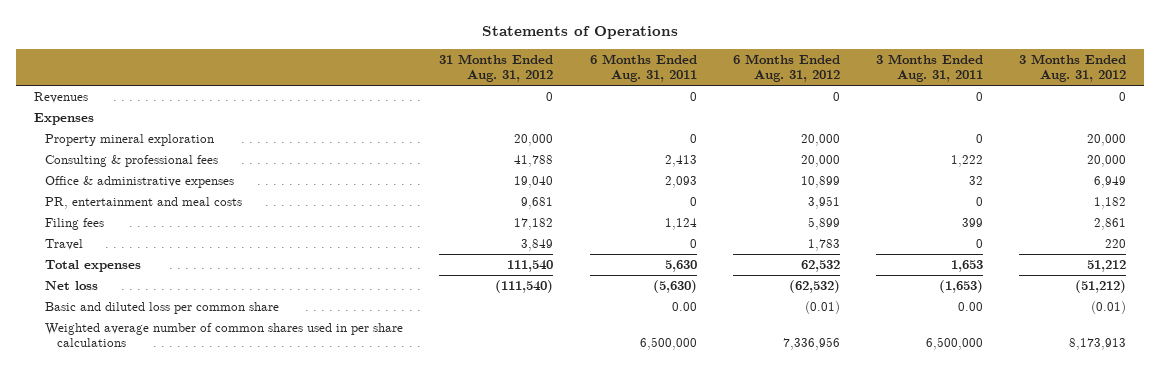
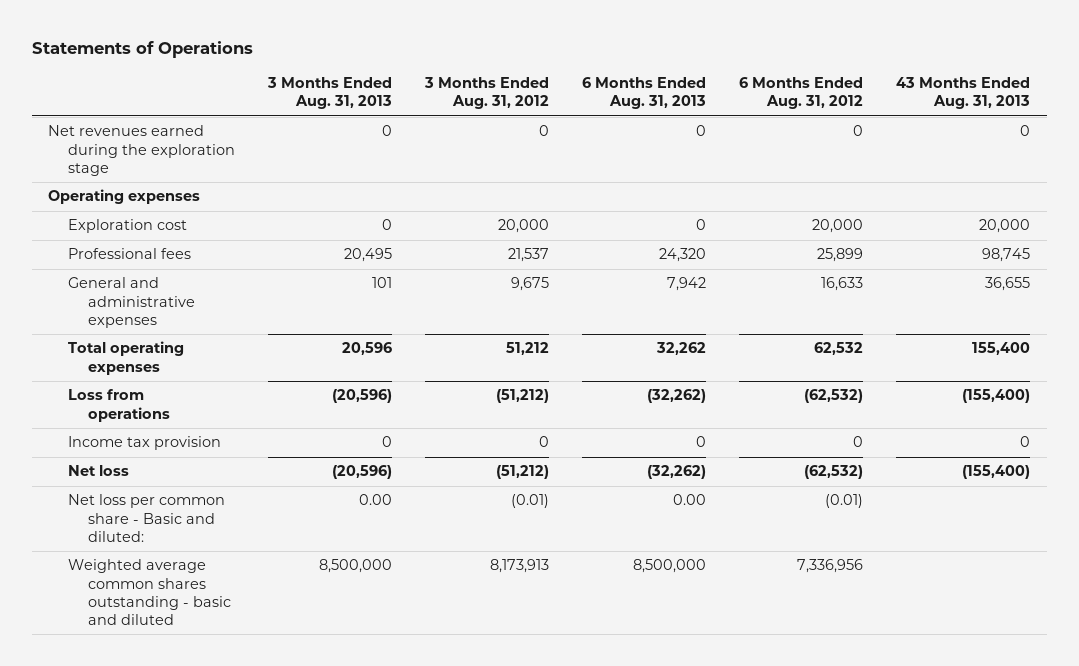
- | 31 Months Ended Aug. 31, 2012 | 6 Months Ended Aug. 31, 2011 | 6 Months Ended Aug. 31, 2012 | 3 Months Ended Aug. 31, 2011 | 3 Months Ended Aug. 31, 2012
+ | 3 Months Ended Aug. 31, 2013 | 3 Months Ended Aug. 31, 2012 | 6 Months Ended Aug. 31, 2013 | 6 Months Ended Aug. 31, 2012 | 43 Months Ended Aug. 31, 2013
- Revenues | 0 | 0 | 0 | 0 | 0
- Expenses
- Property mineral exploration | 20,000 | 0 | 20,000 | 0 | 20,000
- Consulting & professional fees | 41,788 | 2,413 | 20,000 | 1,222 | 20,000
- Office & administrative expenses | 19,040 | 2,093 | 10,899 | 32 | 6,949
- PR, entertainment and meal costs | 9,681 | 0 | 3,951 | 0 | 1,182
- Filing fees | 17,182 | 1,124 | 5,899 | 399 | 2,861
- Travel | 3,849 | 0 | 1,783 | 0 | 220
- Total expenses | 111,540 | 5,630 | 62,532 | 1,653 | 51,212
+ Net revenues earned during the exploration stage | 0 | 0 | 0 | 0 | 0
+ Operating expenses
+ Exploration cost | 0 | 20,000 | 0 | 20,000 | 20,000
+ Professional fees | 20,495 | 21,537 | 24,320 | 25,899 | 98,745
+ General and administrative expenses | 101 | 9,675 | 7,942 | 16,633 | 36,655
+ Total operating expenses | 20,596 | 51,212 | 32,262 | 62,532 | 155,400
+ Loss from operations | (20,596) | (51,212) | (32,262) | (62,532) | (155,400)
+ Income tax provision | 0 | 0 | 0 | 0 | 0
- Basic and diluted loss per common share | | 0.00 | (0.01) | 0.00 | (0.01)
- Weighted average number of common shares used in per share calculations | | 6,500,000 | 7,336,956 | 6,500,000 | 8,173,913
+ Net loss per common share - Basic and diluted: | 0.00 | (0.01) | 0.00 | (0.01) |
+ Weighted average common shares outstanding - basic and diluted | 8,500,000 | 8,173,913 | 8,500,000 | 7,336,956 |

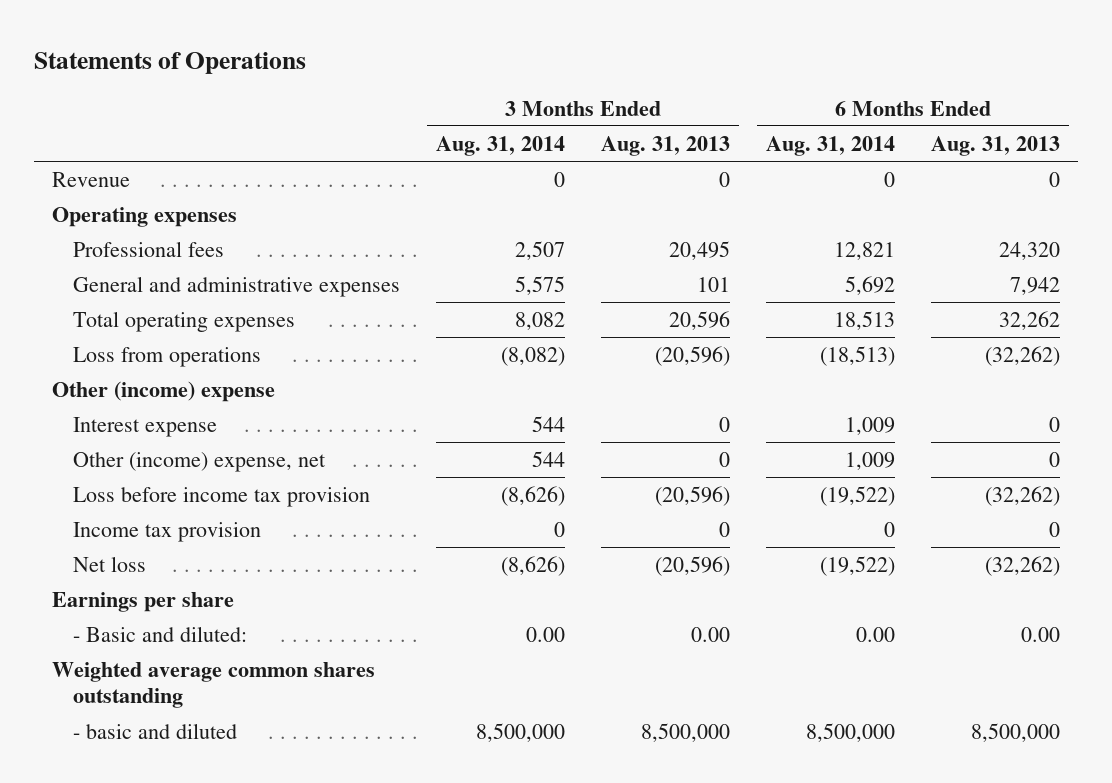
- | 3 Months Ended Aug. 31, 2013 | 3 Months Ended Aug. 31, 2012 | 6 Months Ended Aug. 31, 2013 | 6 Months Ended Aug. 31, 2012 | 43 Months Ended Aug. 31, 2013
+ | 3 Months Ended Aug. 31, 2014 | 3 Months Ended Aug. 31, 2013 | 6 Months Ended Aug. 31, 2014 | 6 Months Ended Aug. 31, 2013
- Net revenues earned during the exploration stage | 0 | 0 | 0 | 0 | 0
+ Revenue | 0 | 0 | 0 | 0
- Exploration cost | 0 | 20,000 | 0 | 20,000 | 20,000
+ Other (income) expense
+ Interest expense | 544 | 0 | 1,009 | 0
+ Other (income) expense, net | 544 | 0 | 1,009 | 0
+ Loss before income tax provision | (8,626) | (20,596) | (19,522) | (32,262)
- Net loss per common share - Basic and diluted: | 0.00 | (0.01) | 0.00 | (0.01) |
- Weighted average common shares outstanding - basic and diluted | 8,500,000 | 8,173,913 | 8,500,000 | 7,336,956 |
+ Earnings per share
+ - Basic and diluted: | 0.00 | 0.00 | 0.00 | 0.00
+ Weighted average common shares outstanding
+ - basic and diluted | 8,500,000 | 8,500,000 | 8,500,000 | 8,500,000

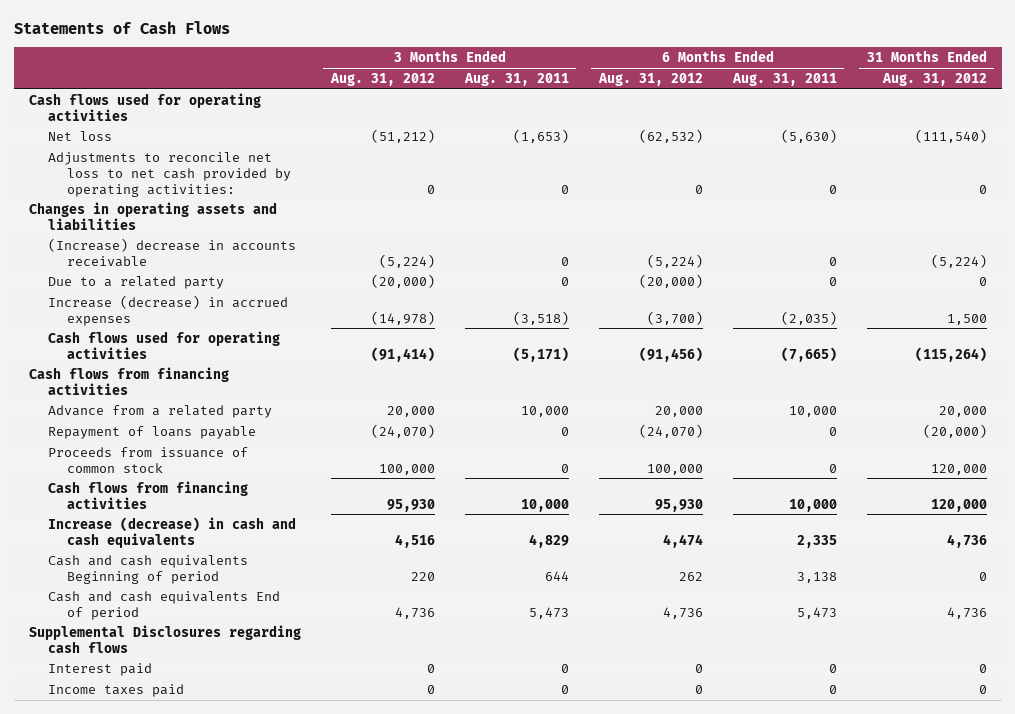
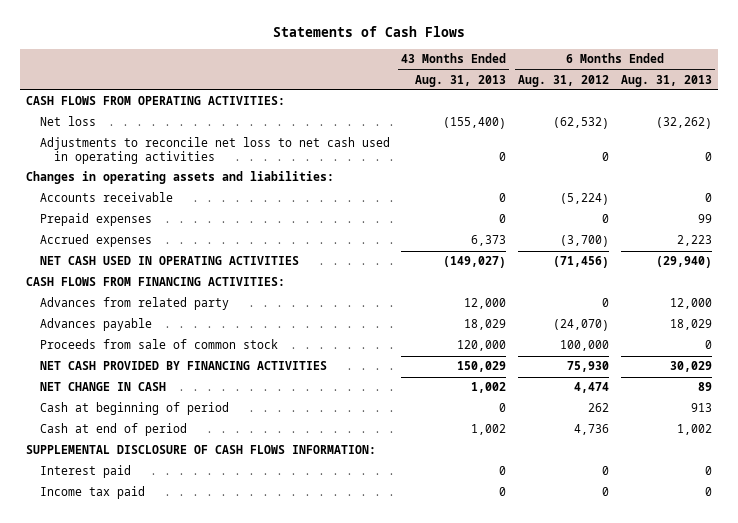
- | 3 Months Ended Aug. 31, 2012 | 3 Months Ended Aug. 31, 2011 | 6 Months Ended Aug. 31, 2012 | 6 Months Ended Aug. 31, 2011 | 31 Months Ended Aug. 31, 2012
+ | 43 Months Ended Aug. 31, 2013 | 6 Months Ended Aug. 31, 2012 | 6 Months Ended Aug. 31, 2013
- Cash flows used for operating activities
+ CASH FLOWS FROM OPERATING ACTIVITIES:
- Adjustments to reconcile net loss to net cash provided by operating activities: | 0 | 0 | 0 | 0 | 0
- Changes in operating assets and liabilities
- (Increase) decrease in accounts receivable | (5,224) | 0 | (5,224) | 0 | (5,224)
- Due to a related party | (20,000) | 0 | (20,000) | 0 | 0
- Increase (decrease) in accrued expenses | (14,978) | (3,518) | (3,700) | (2,035) | 1,500
- Cash flows used for operating activities | (91,414) | (5,171) | (91,456) | (7,665) | (115,264)
- Cash flows from financing activities
- Advance from a related party | 20,000 | 10,000 | 20,000 | 10,000 | 20,000
- Repayment of loans payable | (24,070) | 0 | (24,070) | 0 | (20,000)
- Proceeds from issuance of common stock | 100,000 | 0 | 100,000 | 0 | 120,000
- Cash flows from financing activities | 95,930 | 10,000 | 95,930 | 10,000 | 120,000
- Increase (decrease) in cash and cash equivalents | 4,516 | 4,829 | 4,474 | 2,335 | 4,736
- Cash and cash equivalents Beginning of period | 220 | 644 | 262 | 3,138 | 0
- Cash and cash equivalents End of period | 4,736 | 5,473 | 4,736 | 5,473 | 4,736
- Supplemental Disclosures regarding cash flows
+ Adjustments to reconcile net loss to net cash used in operating activities | 0 | 0 | 0
+ Changes in operating assets and liabilities:
+ Accounts receivable | 0 | (5,224) | 0
+ Prepaid expenses | 0 | 0 | 99
+ Accrued expenses | 6,373 | (3,700) | 2,223
+ NET CASH USED IN OPERATING ACTIVITIES | (149,027) | (71,456) | (29,940)
+ CASH FLOWS FROM FINANCING ACTIVITIES:
+ Advances from related party | 12,000 | 0 | 12,000
+ Advances payable | 18,029 | (24,070) | 18,029
+ Proceeds from sale of common stock | 120,000 | 100,000 | 0
+ NET CASH PROVIDED BY FINANCING ACTIVITIES | 150,029 | 75,930 | 30,029
+ NET CHANGE IN CASH | 1,002 | 4,474 | 89
+ Cash at beginning of period | 0 | 262 | 913
+ Cash at end of period | 1,002 | 4,736 | 1,002
+ SUPPLEMENTAL DISCLOSURE OF CASH FLOWS INFORMATION:
- Income taxes paid | 0 | 0 | 0 | 0 | 0
+ Income tax paid | 0 | 0 | 0

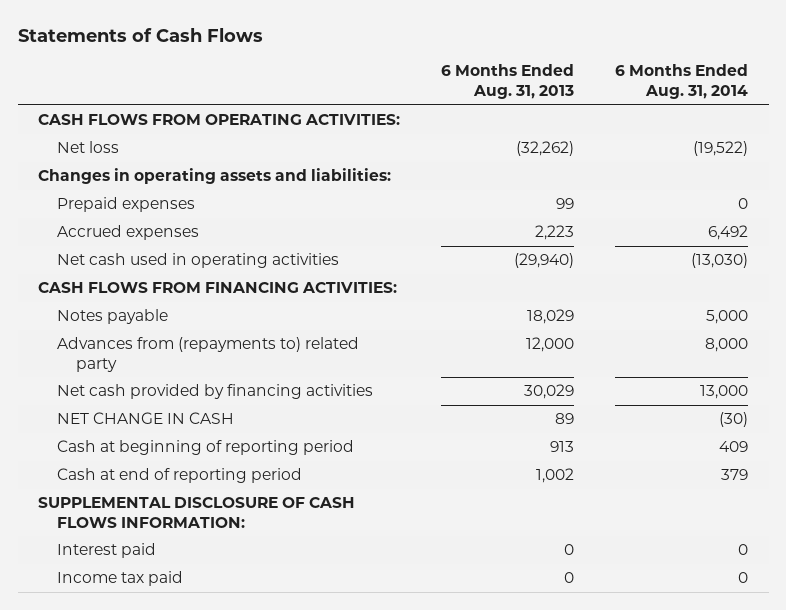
- | 43 Months Ended Aug. 31, 2013 | 6 Months Ended Aug. 31, 2012 | 6 Months Ended Aug. 31, 2013
+ | 6 Months Ended Aug. 31, 2013 | 6 Months Ended Aug. 31, 2014
- Adjustments to reconcile net loss to net cash used in operating activities | 0 | 0 | 0
- Accounts receivable | 0 | (5,224) | 0
- NET CASH USED IN OPERATING ACTIVITIES | (149,027) | (71,456) | (29,940)
+ Net cash used in operating activities | (29,940) | (13,030)
- Advances from related party | 12,000 | 0 | 12,000
- Advances payable | 18,029 | (24,070) | 18,029
- Proceeds from sale of common stock | 120,000 | 100,000 | 0
- NET CASH PROVIDED BY FINANCING ACTIVITIES | 150,029 | 75,930 | 30,029
+ Notes payable | 18,029 | 5,000
+ Advances from (repayments to) related party | 12,000 | 8,000
+ Net cash provided by financing activities | 30,029 | 13,000
- Cash at beginning of period | 0 | 262 | 913
- Cash at end of period | 1,002 | 4,736 | 1,002
+ Cash at beginning of reporting period | 913 | 409
+ Cash at end of reporting period | 1,002 | 379

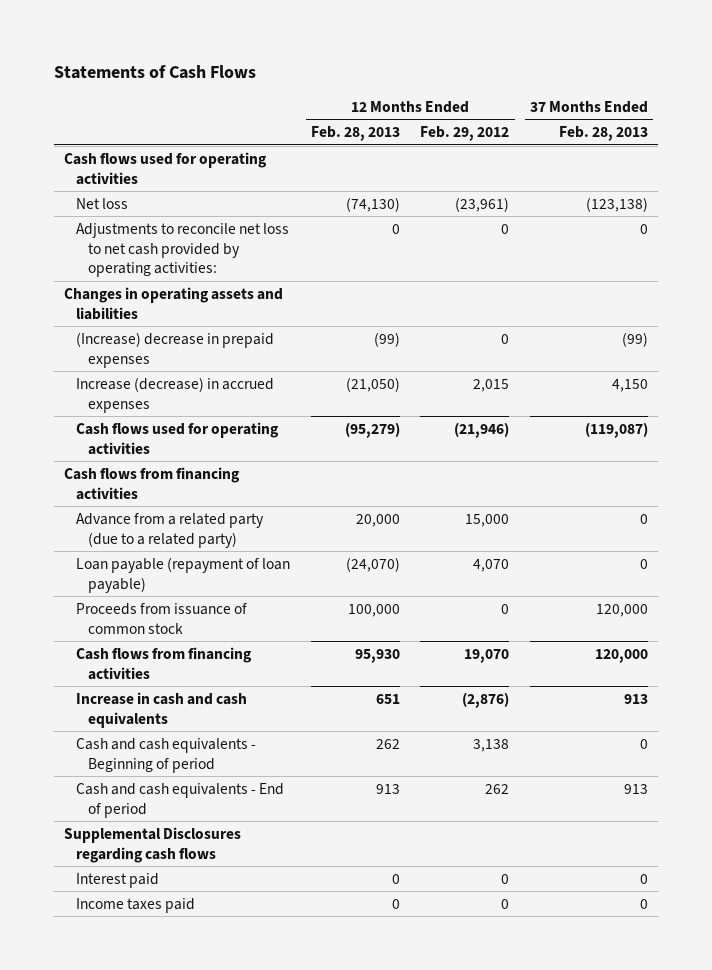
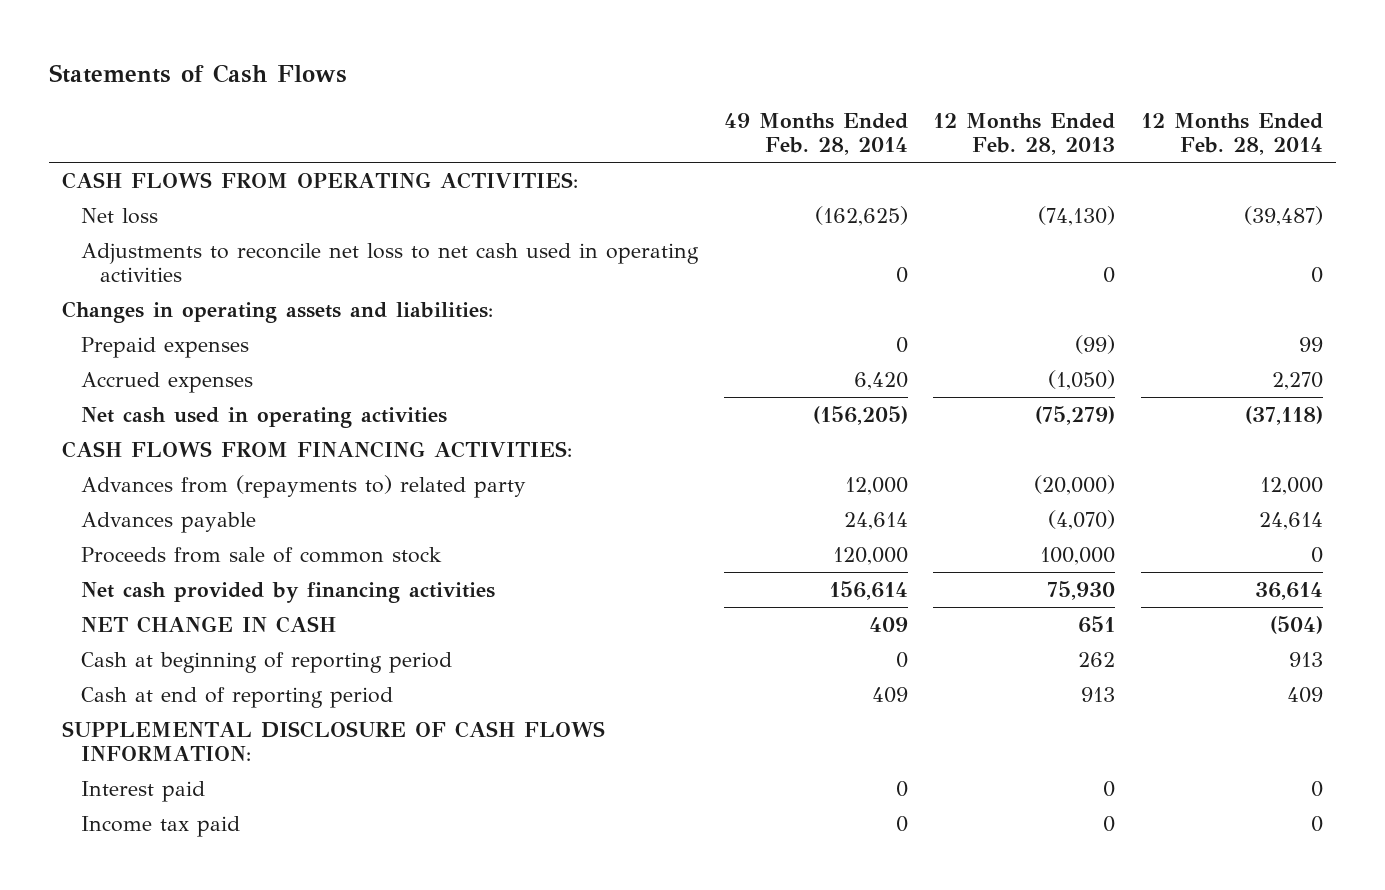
- | 12 Months Ended Feb. 28, 2013 | 12 Months Ended Feb. 29, 2012 | 37 Months Ended Feb. 28, 2013
+ | 49 Months Ended Feb. 28, 2014 | 12 Months Ended Feb. 28, 2013 | 12 Months Ended Feb. 28, 2014
- Cash flows used for operating activities
+ CASH FLOWS FROM OPERATING ACTIVITIES:
- Adjustments to reconcile net loss to net cash provided by operating activities: | 0 | 0 | 0
- Changes in operating assets and liabilities
- (Increase) decrease in prepaid expenses | (99) | 0 | (99)
- Increase (decrease) in accrued expenses | (21,050) | 2,015 | 4,150
- Cash flows used for operating activities | (95,279) | (21,946) | (119,087)
- Cash flows from financing activities
- Advance from a related party (due to a related party) | 20,000 | 15,000 | 0
- Loan payable (repayment of loan payable) | (24,070) | 4,070 | 0
- Proceeds from issuance of common stock | 100,000 | 0 | 120,000
- Cash flows from financing activities | 95,930 | 19,070 | 120,000
- Increase in cash and cash equivalents | 651 | (2,876) | 913
- Cash and cash equivalents - Beginning of period | 262 | 3,138 | 0
- Cash and cash equivalents - End of period | 913 | 262 | 913
- Supplemental Disclosures regarding cash flows
+ Adjustments to reconcile net loss to net cash used in operating activities | 0 | 0 | 0
+ Changes in operating assets and liabilities:
+ Prepaid expenses | 0 | (99) | 99
+ Accrued expenses | 6,420 | (1,050) | 2,270
+ Net cash used in operating activities | (156,205) | (75,279) | (37,118)
+ CASH FLOWS FROM FINANCING ACTIVITIES:
+ Advances from (repayments to) related party | 12,000 | (20,000) | 12,000
+ Advances payable | 24,614 | (4,070) | 24,614
+ Proceeds from sale of common stock | 120,000 | 100,000 | 0
+ Net cash provided by financing activities | 156,614 | 75,930 | 36,614
+ NET CHANGE IN CASH | 409 | 651 | (504)
+ Cash at beginning of reporting period | 0 | 262 | 913
+ Cash at end of reporting period | 409 | 913 | 409
+ SUPPLEMENTAL DISCLOSURE OF CASH FLOWS INFORMATION:
- Income taxes paid | 0 | 0 | 0
+ Income tax paid | 0 | 0 | 0

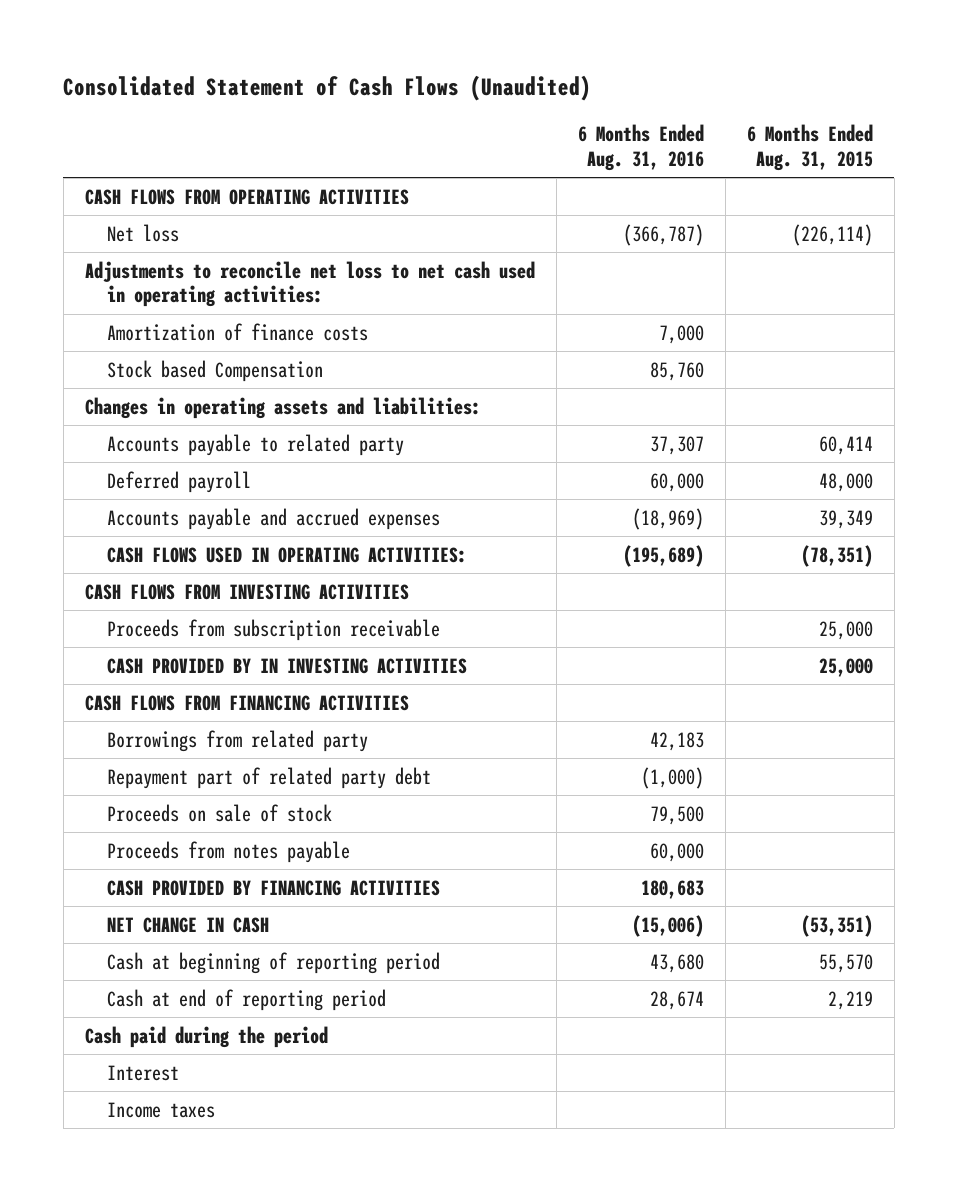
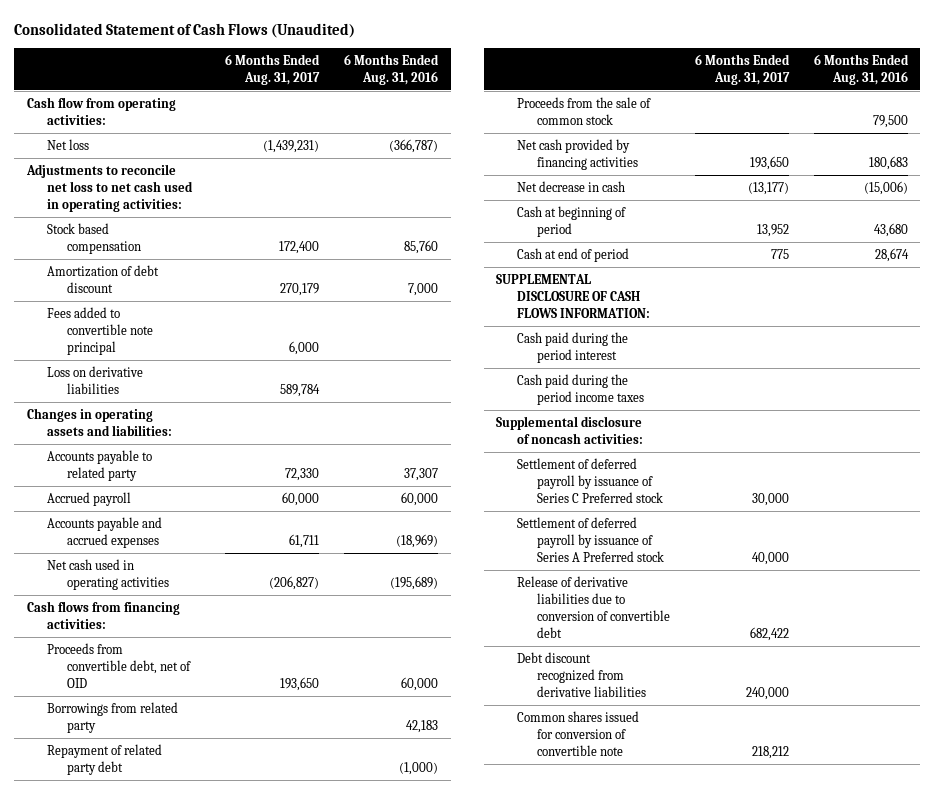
- | 6 Months Ended Aug. 31, 2016 | 6 Months Ended Aug. 31, 2015
+ | 6 Months Ended Aug. 31, 2017 | 6 Months Ended Aug. 31, 2016
- CASH FLOWS FROM OPERATING ACTIVITIES
+ Cash flow from operating activities:
- Amortization of finance costs | 7,000 |
- Stock based Compensation | 85,760 |
+ Stock based compensation | 172,400 | 85,760
+ Amortization of debt discount | 270,179 | 7,000
+ Fees added to convertible note principal | 6,000 |
+ Loss on derivative liabilities | 589,784 |
- Deferred payroll | 60,000 | 48,000
+ Accrued payroll | 60,000 | 60,000
- CASH FLOWS USED IN OPERATING ACTIVITIES: | (195,689) | (78,351)
- CASH FLOWS FROM INVESTING ACTIVITIES
- Proceeds from subscription receivable | | 25,000
- CASH PROVIDED BY IN INVESTING ACTIVITIES | | 25,000
- CASH FLOWS FROM FINANCING ACTIVITIES
+ Net cash used in operating activities | (206,827) | (195,689)
+ Cash flows from financing activities:
+ Proceeds from convertible debt, net of OID | 193,650 | 60,000
- Repayment part of related party debt | (1,000) |
- Proceeds on sale of stock | 79,500 |
- Proceeds from notes payable | 60,000 |
- CASH PROVIDED BY FINANCING ACTIVITIES | 180,683 |
- NET CHANGE IN CASH | (15,006) | (53,351)
- Cash at beginning of reporting period | 43,680 | 55,570
- Cash at end of reporting period | 28,674 | 2,219
- Cash paid during the period
- Interest
- Income taxes
+ Repayment of related party debt | | (1,000)
+ Proceeds from the sale of common stock | | 79,500
+ Net cash provided by financing activities | 193,650 | 180,683
+ Net decrease in cash | (13,177) | (15,006)
+ Cash at beginning of period | 13,952 | 43,680
+ Cash at end of period | 775 | 28,674
+ SUPPLEMENTAL DISCLOSURE OF CASH FLOWS INFORMATION:
+ Cash paid during the period interest
+ Cash paid during the period income taxes
+ Supplemental disclosure of noncash activities:
+ Settlement of deferred payroll by issuance of Series C Preferred stock | 30,000 |
+ Settlement of deferred payroll by issuance of Series A Preferred stock | 40,000 |
+ Release of derivative liabilities due to conversion of convertible debt | 682,422 |
+ Debt discount recognized from derivative liabilities | 240,000 |
+ Common shares issued for conversion of convertible note | 218,212 |

